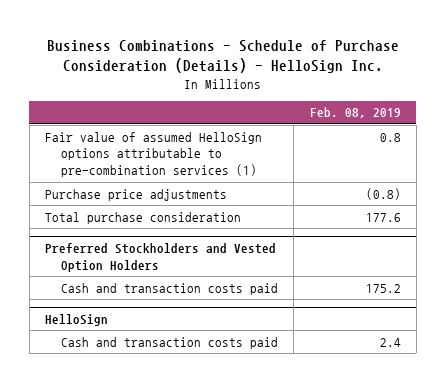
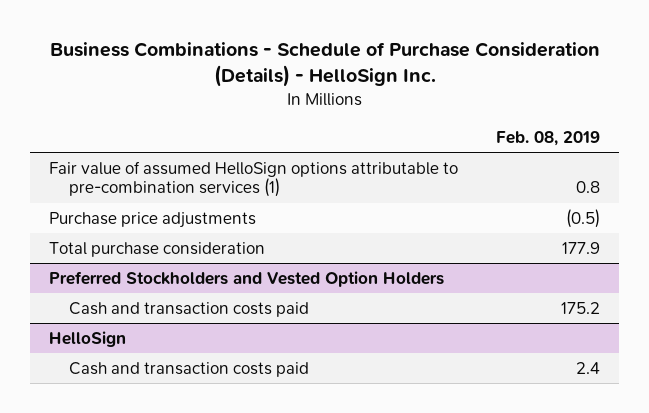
- Purchase price adjustments | (0.8)
- Total purchase consideration | 177.6
+ Purchase price adjustments | (0.5)
+ Total purchase consideration | 177.9

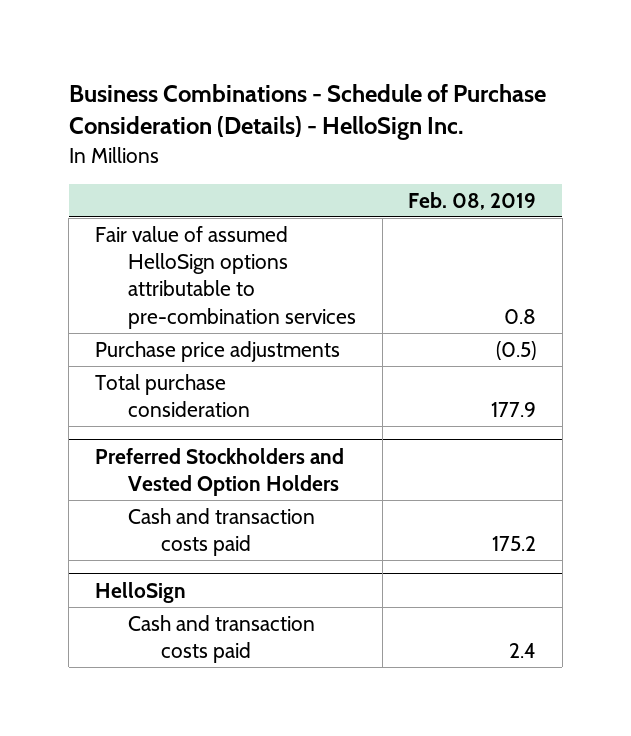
- Fair value of assumed HelloSign options attributable to pre-combination services (1) | 0.8
+ Fair value of assumed HelloSign options attributable to pre-combination services | 0.8

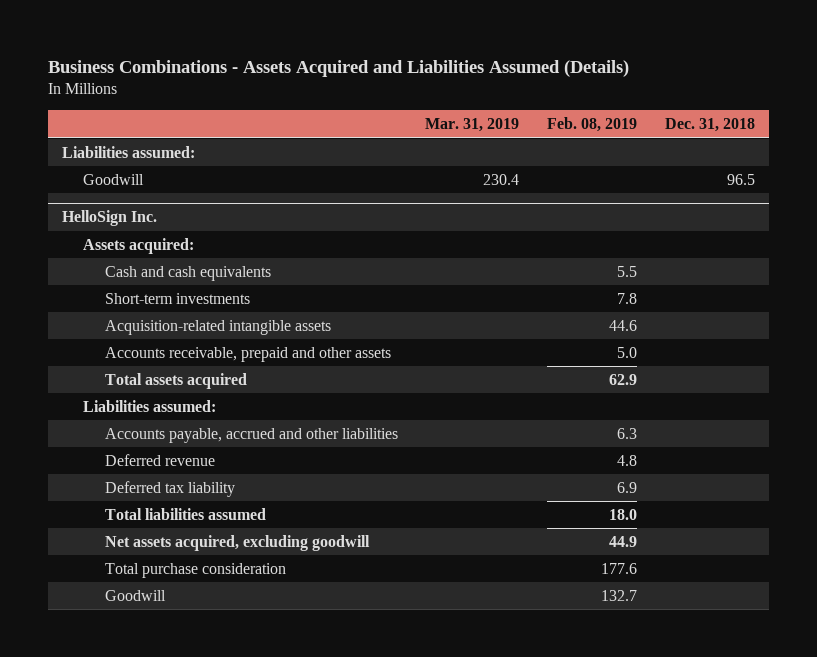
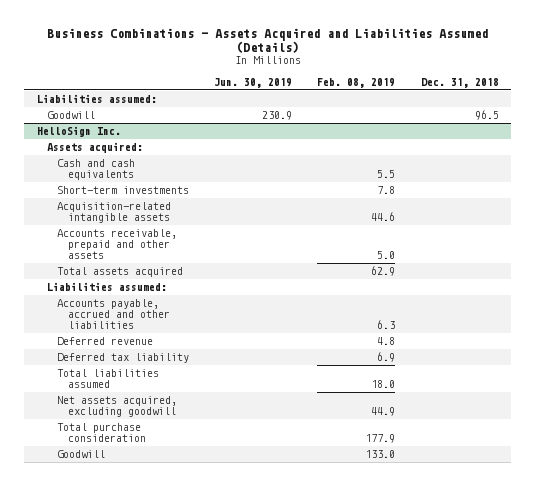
- | Mar. 31, 2019 | Feb. 08, 2019 | Dec. 31, 2018
+ | Jun. 30, 2019 | Feb. 08, 2019 | Dec. 31, 2018
@ HelloSign Inc.
- Total purchase consideration | | 177.6 |
- Goodwill | | 132.7 |
+ Total purchase consideration | | 177.9 |
+ Goodwill | | 133.0 |

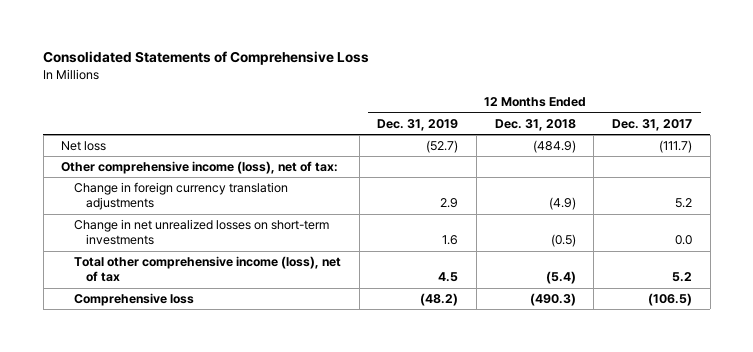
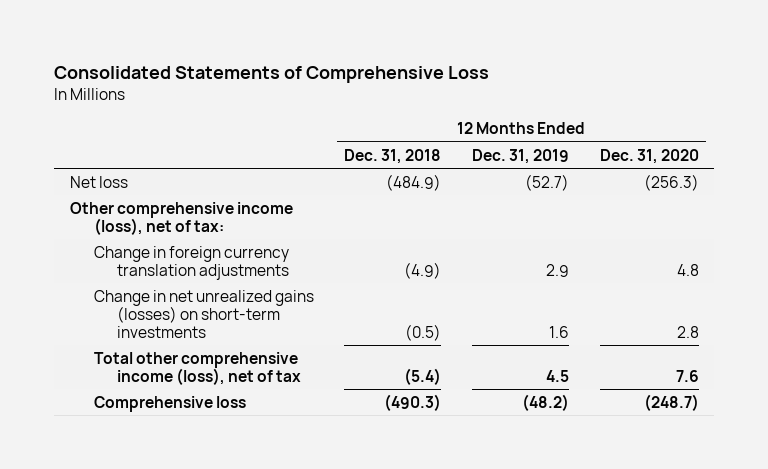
- | 12 Months Ended Dec. 31, 2019 | 12 Months Ended Dec. 31, 2018 | 12 Months Ended Dec. 31, 2017
+ | 12 Months Ended Dec. 31, 2018 | 12 Months Ended Dec. 31, 2019 | 12 Months Ended Dec. 31, 2020
- Change in net unrealized losses on short-term investments | 1.6 | (0.5) | 0.0
+ Change in net unrealized gains (losses) on short-term investments | (0.5) | 1.6 | 2.8

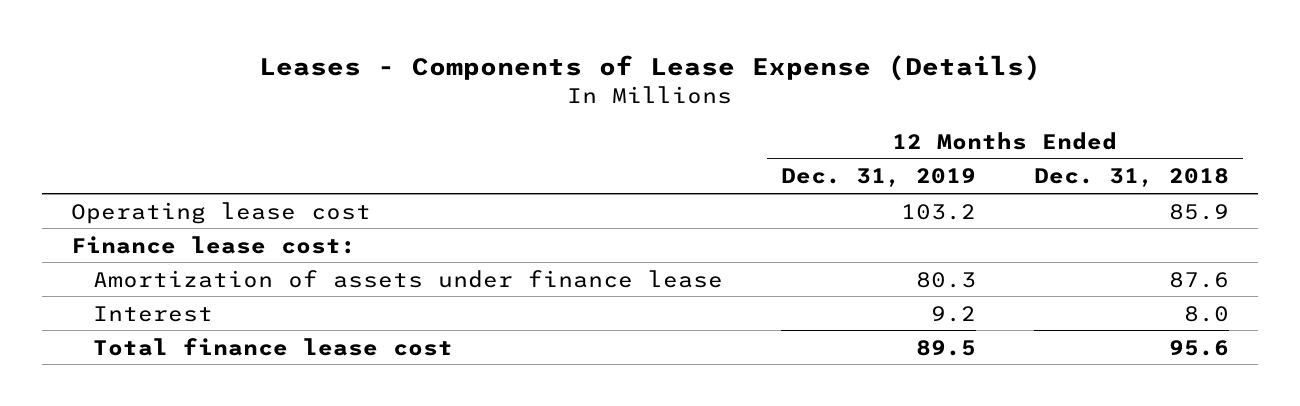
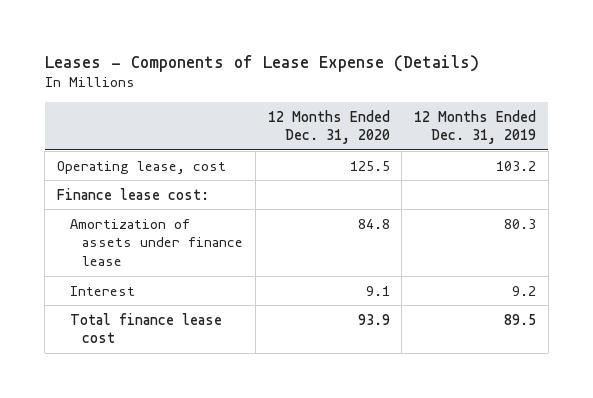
- | 12 Months Ended Dec. 31, 2019 | 12 Months Ended Dec. 31, 2018
+ | 12 Months Ended Dec. 31, 2020 | 12 Months Ended Dec. 31, 2019
- Operating lease cost | 103.2 | 85.9
+ Operating lease, cost | 125.5 | 103.2

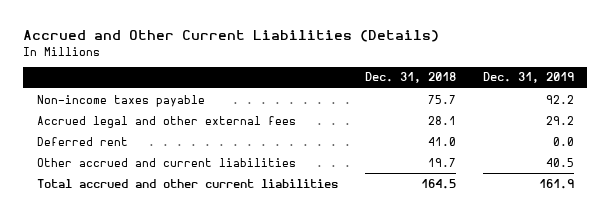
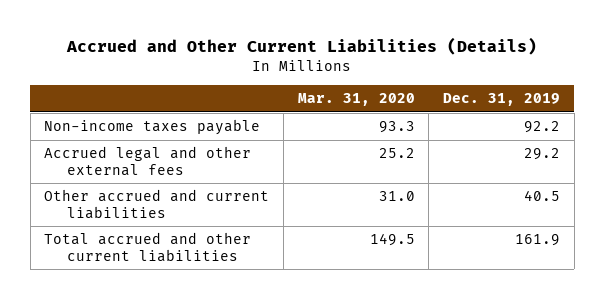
- | Dec. 31, 2018 | Dec. 31, 2019
+ | Mar. 31, 2020 | Dec. 31, 2019
- Deferred rent | 41.0 | 0.0

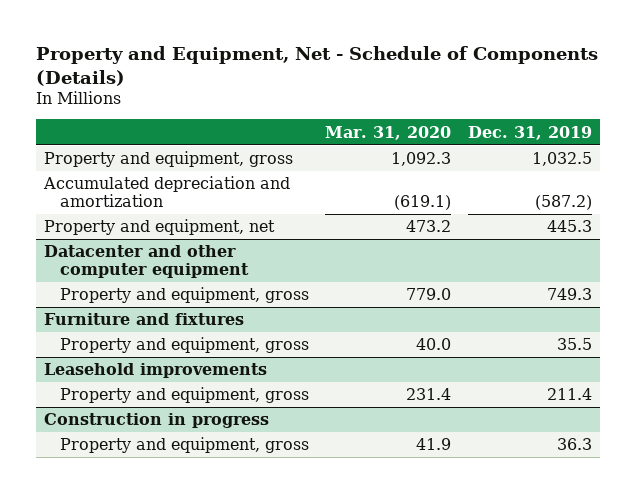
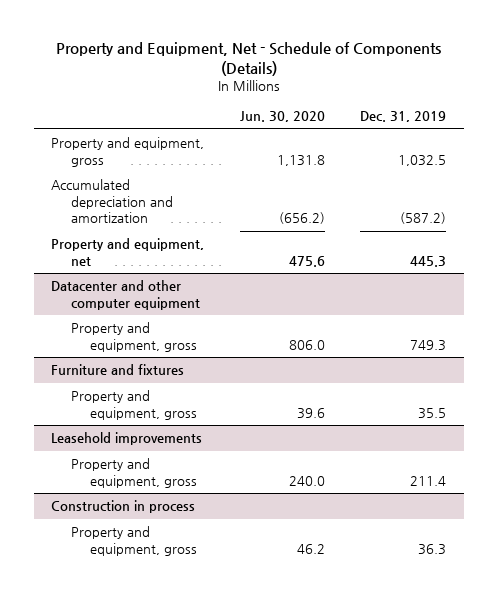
- | Mar. 31, 2020 | Dec. 31, 2019
+ | Jun. 30, 2020 | Dec. 31, 2019
- Construction in progress
+ Construction in process

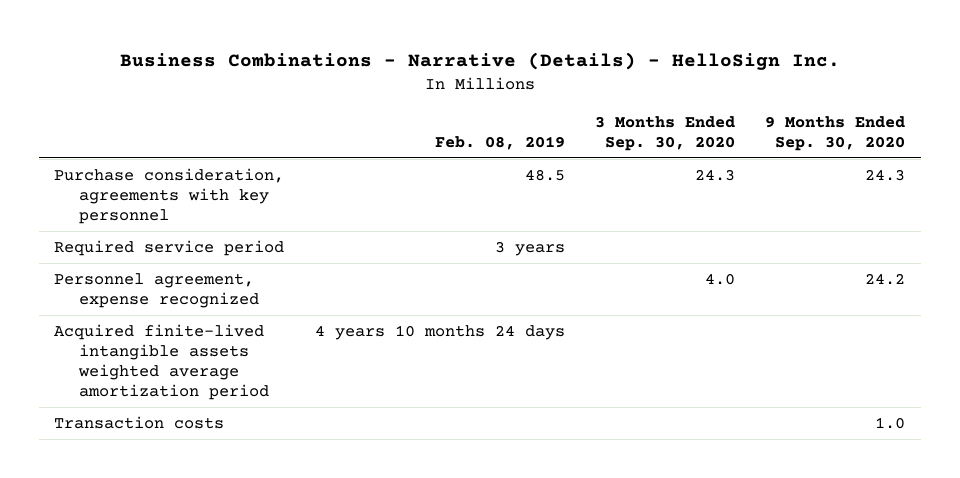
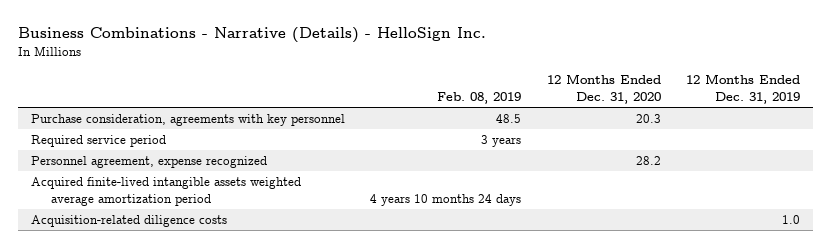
- | Feb. 08, 2019 | 3 Months Ended Sep. 30, 2020 | 9 Months Ended Sep. 30, 2020
+ | Feb. 08, 2019 | 12 Months Ended Dec. 31, 2020 | 12 Months Ended Dec. 31, 2019
- Transaction costs | | | 1.0
+ Acquisition-related diligence costs | | | 1.0

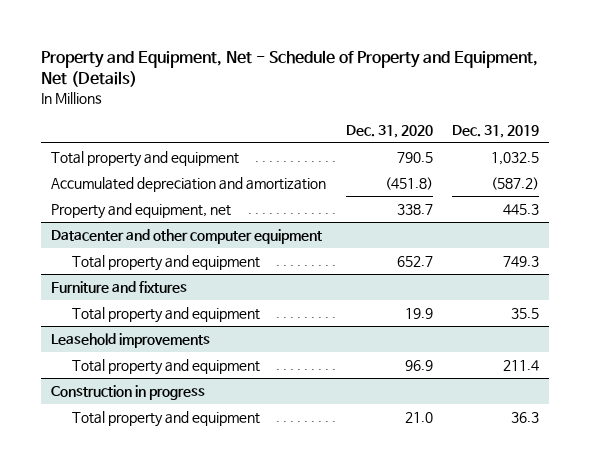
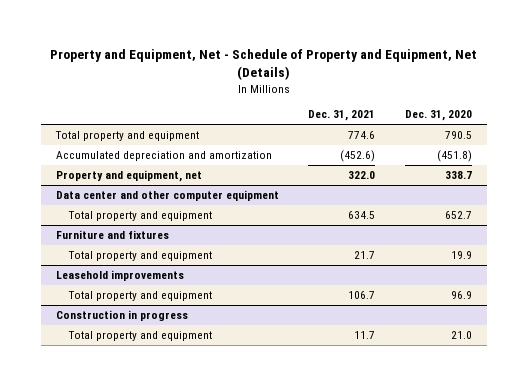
- | Dec. 31, 2020 | Dec. 31, 2019
+ | Dec. 31, 2021 | Dec. 31, 2020
- Datacenter and other computer equipment
+ Data center and other computer equipment

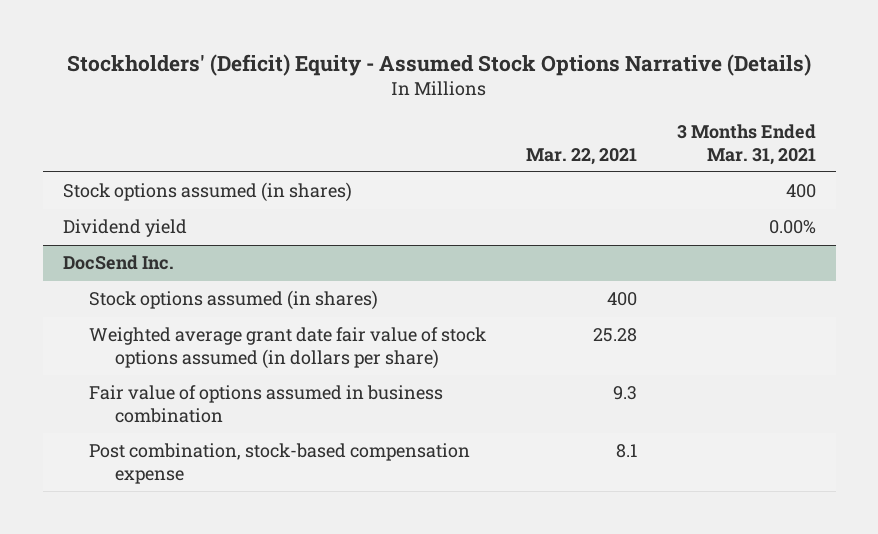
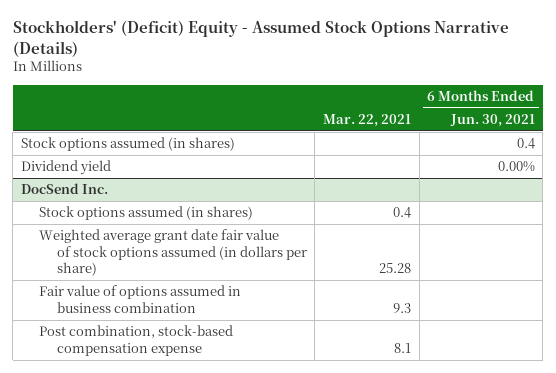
- | Mar. 22, 2021 | 3 Months Ended Mar. 31, 2021
+ | Mar. 22, 2021 | 6 Months Ended Jun. 30, 2021
@ DocSend Inc.
- Stock options assumed (in shares) | 400 |
+ Stock options assumed (in shares) | 0.4 |

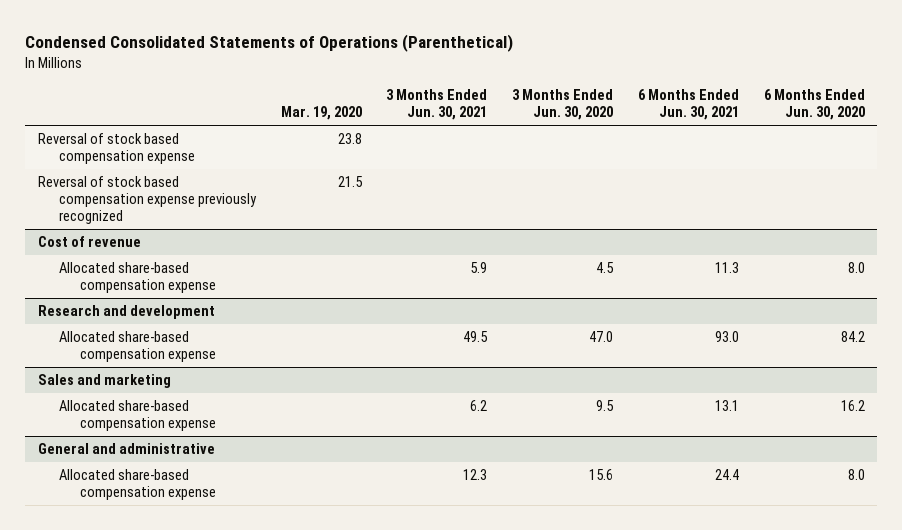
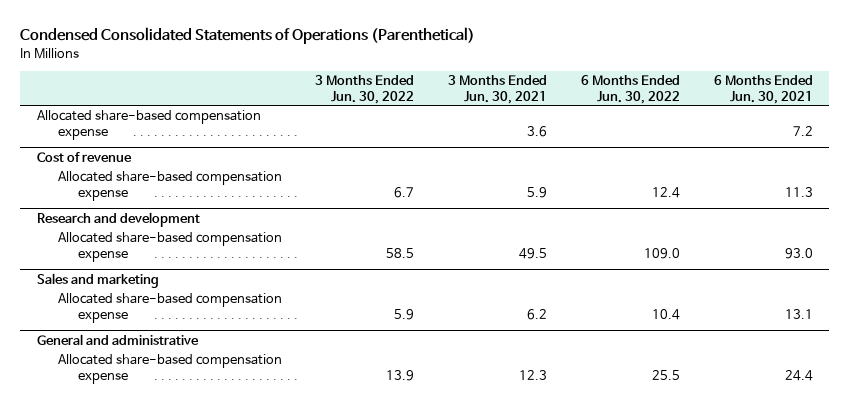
- | Mar. 19, 2020 | 3 Months Ended Jun. 30, 2021 | 3 Months Ended Jun. 30, 2020 | 6 Months Ended Jun. 30, 2021 | 6 Months Ended Jun. 30, 2020
+ | 3 Months Ended Jun. 30, 2022 | 3 Months Ended Jun. 30, 2021 | 6 Months Ended Jun. 30, 2022 | 6 Months Ended Jun. 30, 2021
- Reversal of stock based compensation expense | 23.8 | | | |
- Reversal of stock based compensation expense previously recognized | 21.5 | | | |
+ Allocated share-based compensation expense | | 3.6 | | 7.2

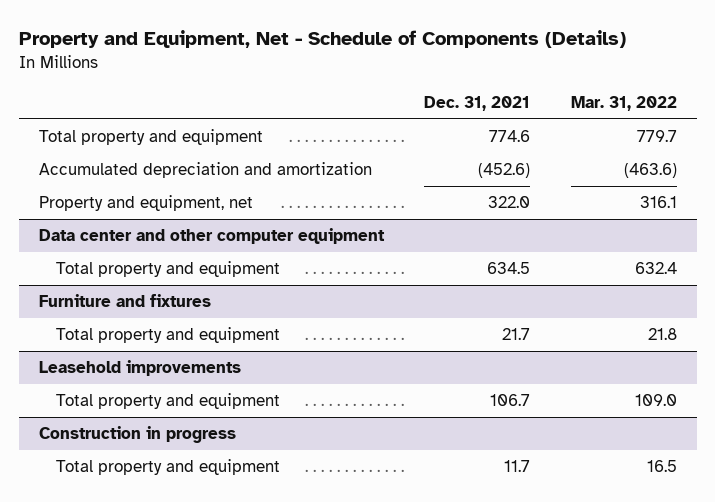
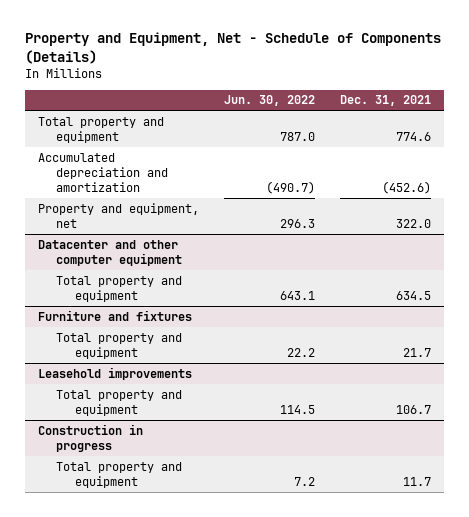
- | Dec. 31, 2021 | Mar. 31, 2022
+ | Jun. 30, 2022 | Dec. 31, 2021
- Data center and other computer equipment
+ Datacenter and other computer equipment

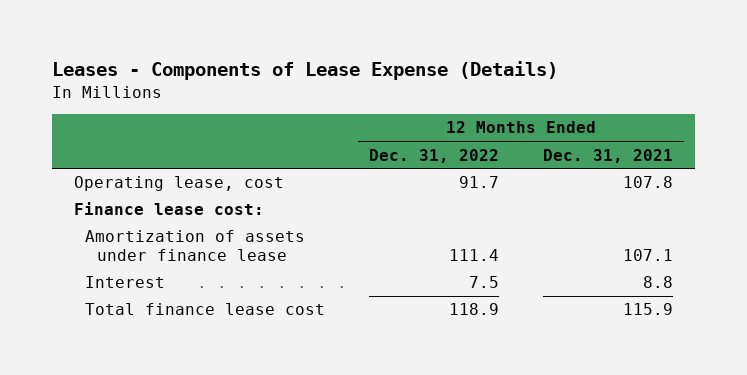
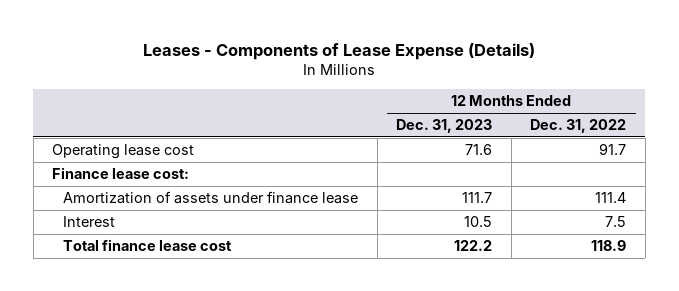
- | 12 Months Ended Dec. 31, 2022 | 12 Months Ended Dec. 31, 2021
+ | 12 Months Ended Dec. 31, 2023 | 12 Months Ended Dec. 31, 2022
- Operating lease, cost | 91.7 | 107.8
+ Operating lease cost | 71.6 | 91.7

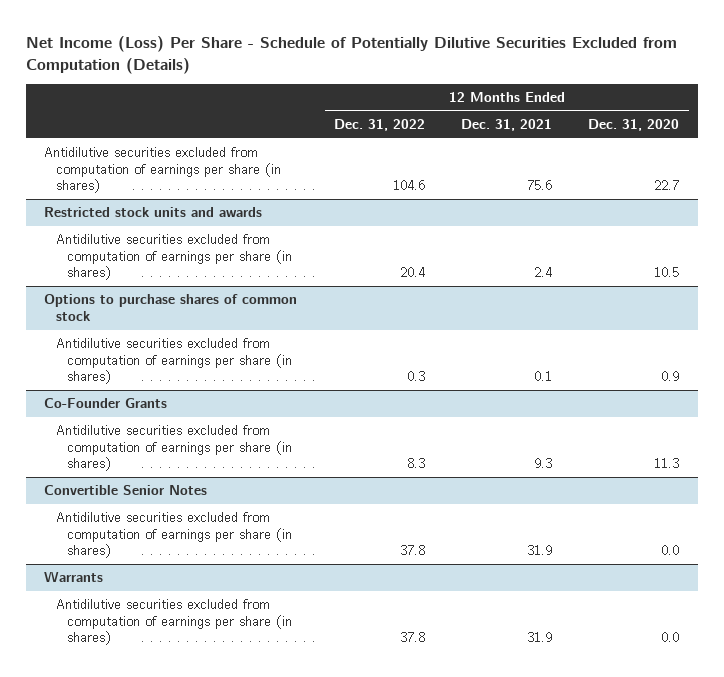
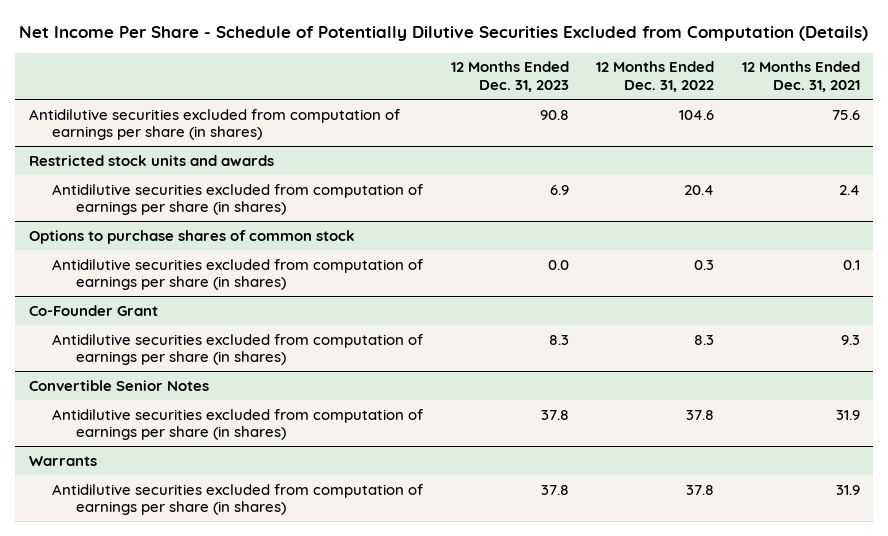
- Net Income (Loss) Per Share - Schedule of Potentially Dilutive Securities Excluded from Computation (Details)
+ Net Income Per Share - Schedule of Potentially Dilutive Securities Excluded from Computation (Details)
- | 12 Months Ended Dec. 31, 2022 | 12 Months Ended Dec. 31, 2021 | 12 Months Ended Dec. 31, 2020
+ | 12 Months Ended Dec. 31, 2023 | 12 Months Ended Dec. 31, 2022 | 12 Months Ended Dec. 31, 2021
- Co-Founder Grants
+ Co-Founder Grant

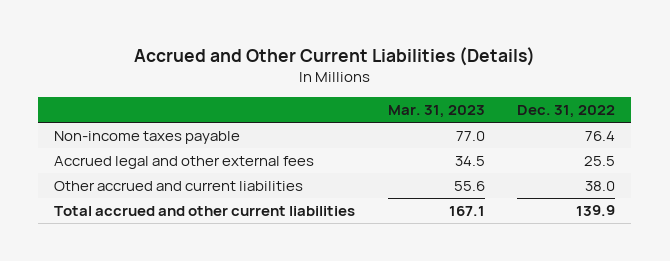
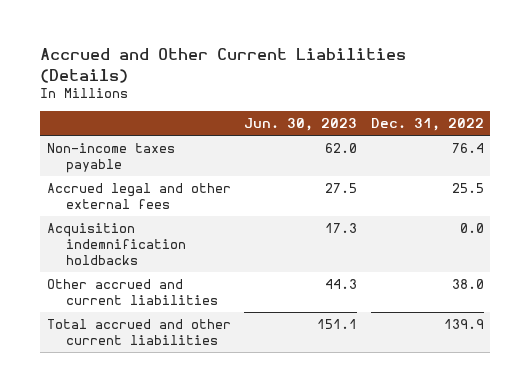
- | Mar. 31, 2023 | Dec. 31, 2022
+ | Jun. 30, 2023 | Dec. 31, 2022
+ Acquisition indemnification holdbacks | 17.3 | 0.0

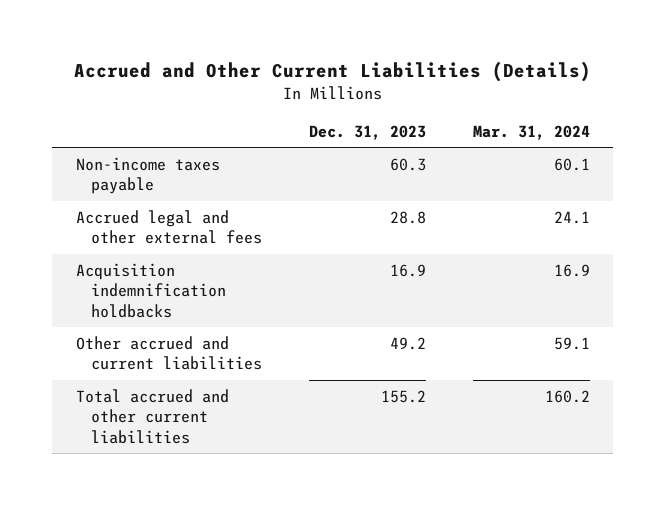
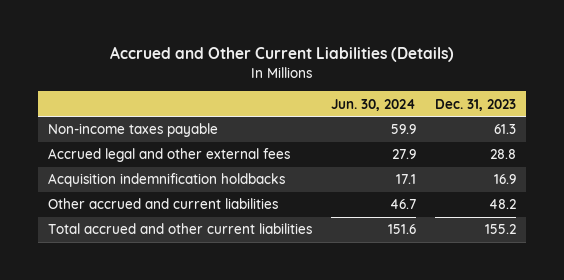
- | Dec. 31, 2023 | Mar. 31, 2024
+ | Jun. 30, 2024 | Dec. 31, 2023
- Non-income taxes payable | 60.3 | 60.1
+ Non-income taxes payable | 59.9 | 61.3
- Other accrued and current liabilities | 49.2 | 59.1
+ Other accrued and current liabilities | 46.7 | 48.2

